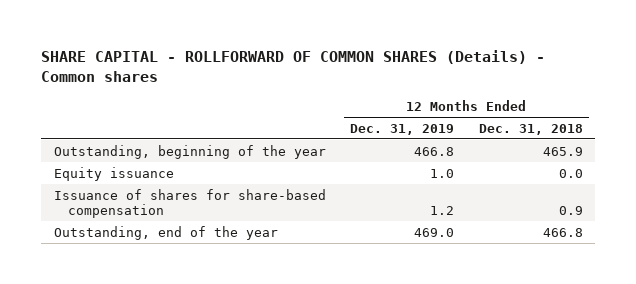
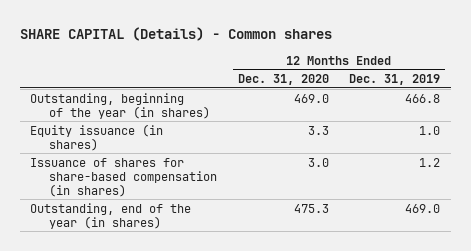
- SHARE CAPITAL - ROLLFORWARD OF COMMON SHARES (Details) - Common shares
+ SHARE CAPITAL (Details) - Common shares
- | 12 Months Ended Dec. 31, 2019 | 12 Months Ended Dec. 31, 2018
+ | 12 Months Ended Dec. 31, 2020 | 12 Months Ended Dec. 31, 2019
- Outstanding, beginning of the year | 466.8 | 465.9
- Equity issuance | 1.0 | 0.0
- Issuance of shares for share-based compensation | 1.2 | 0.9
- Outstanding, end of the year | 469.0 | 466.8
+ Outstanding, beginning of the year (in shares) | 469.0 | 466.8
+ Equity issuance (in shares) | 3.3 | 1.0
+ Issuance of shares for share-based compensation (in shares) | 3.0 | 1.2
+ Outstanding, end of the year (in shares) | 475.3 | 469.0

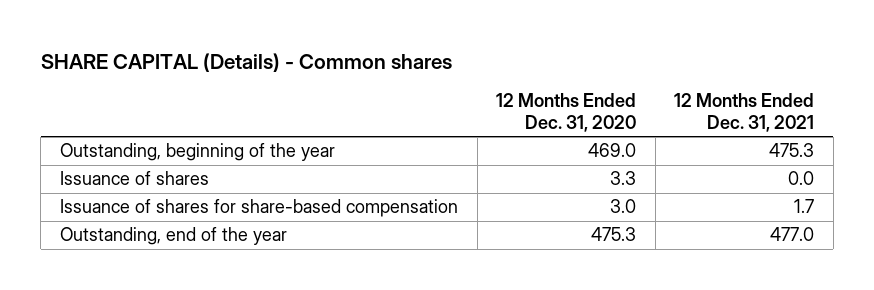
- | 12 Months Ended Dec. 31, 2020 | 12 Months Ended Dec. 31, 2019
+ | 12 Months Ended Dec. 31, 2020 | 12 Months Ended Dec. 31, 2021
- Outstanding, beginning of the year (in shares) | 469.0 | 466.8
- Equity issuance (in shares) | 3.3 | 1.0
- Issuance of shares for share-based compensation (in shares) | 3.0 | 1.2
- Outstanding, end of the year (in shares) | 475.3 | 469.0
+ Outstanding, beginning of the year | 469.0 | 475.3
+ Issuance of shares | 3.3 | 0.0
+ Issuance of shares for share-based compensation | 3.0 | 1.7
+ Outstanding, end of the year | 475.3 | 477.0

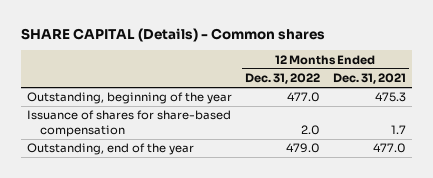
- | 12 Months Ended Dec. 31, 2020 | 12 Months Ended Dec. 31, 2021
+ | 12 Months Ended Dec. 31, 2022 | 12 Months Ended Dec. 31, 2021
- Issuance of shares | 3.3 | 0.0

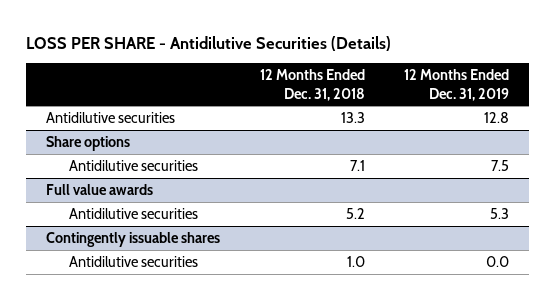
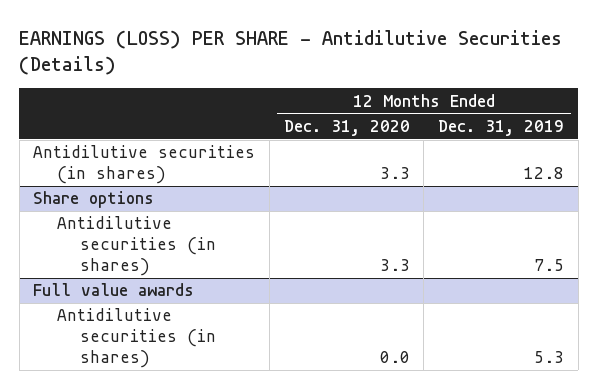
- LOSS PER SHARE - Antidilutive Securities (Details)
+ EARNINGS (LOSS) PER SHARE - Antidilutive Securities (Details)
- | 12 Months Ended Dec. 31, 2018 | 12 Months Ended Dec. 31, 2019
+ | 12 Months Ended Dec. 31, 2020 | 12 Months Ended Dec. 31, 2019
- Antidilutive securities | 13.3 | 12.8
+ Antidilutive securities (in shares) | 3.3 | 12.8
@ Share options
- Antidilutive securities | 7.1 | 7.5
+ Antidilutive securities (in shares) | 3.3 | 7.5
@ Full value awards
- Antidilutive securities | 5.2 | 5.3
- Contingently issuable shares
- Antidilutive securities | 1.0 | 0.0
@ Full value awards
+ Antidilutive securities (in shares) | 0.0 | 5.3

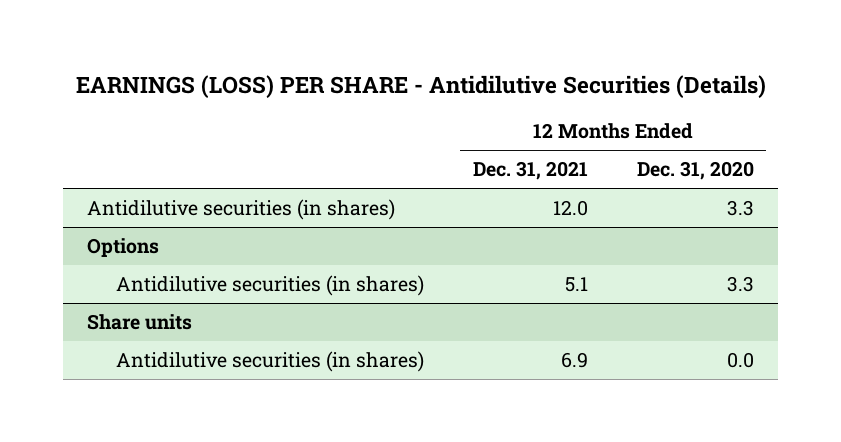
- | 12 Months Ended Dec. 31, 2020 | 12 Months Ended Dec. 31, 2019
+ | 12 Months Ended Dec. 31, 2021 | 12 Months Ended Dec. 31, 2020
- Share options
+ Options
- Full value awards
+ Share units

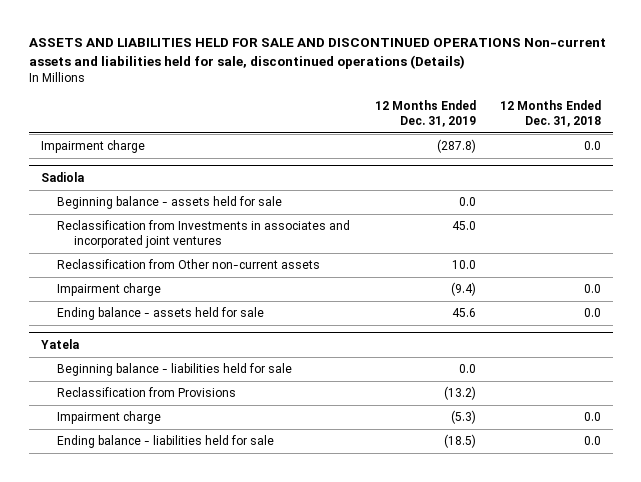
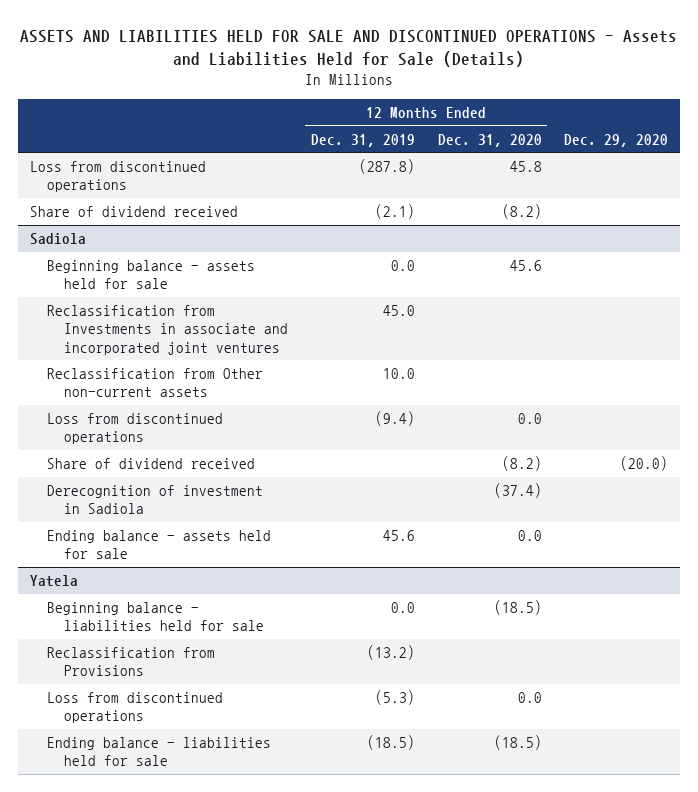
- ASSETS AND LIABILITIES HELD FOR SALE AND DISCONTINUED OPERATIONS Non-current assets and liabilities held for sale, discontinued operations (Details)
+ ASSETS AND LIABILITIES HELD FOR SALE AND DISCONTINUED OPERATIONS - Assets and Liabilities Held for Sale (Details)
- | 12 Months Ended Dec. 31, 2019 | 12 Months Ended Dec. 31, 2018
+ | 12 Months Ended Dec. 31, 2019 | 12 Months Ended Dec. 31, 2020 | Dec. 29, 2020
- Impairment charge | (287.8) | 0.0
+ Loss from discontinued operations | (287.8) | 45.8 |
+ Share of dividend received | (2.1) | (8.2) |
@ Sadiola
- Reclassification from Investments in associates and incorporated joint ventures | 45.0 |
+ Reclassification from Investments in associate and incorporated joint ventures | 45.0 | |
- Impairment charge | (9.4) | 0.0
+ Loss from discontinued operations | (9.4) | 0.0 |
+ Share of dividend received | | (8.2) | (20.0)
+ Derecognition of investment in Sadiola | | (37.4) |
@ Yatela
- Impairment charge | (5.3) | 0.0
+ Loss from discontinued operations | (5.3) | 0.0 |

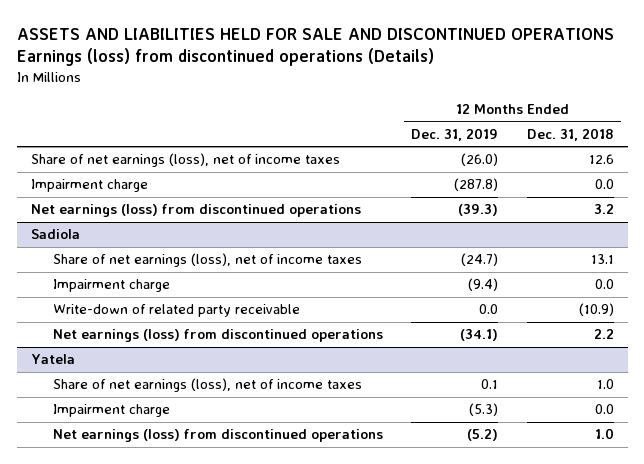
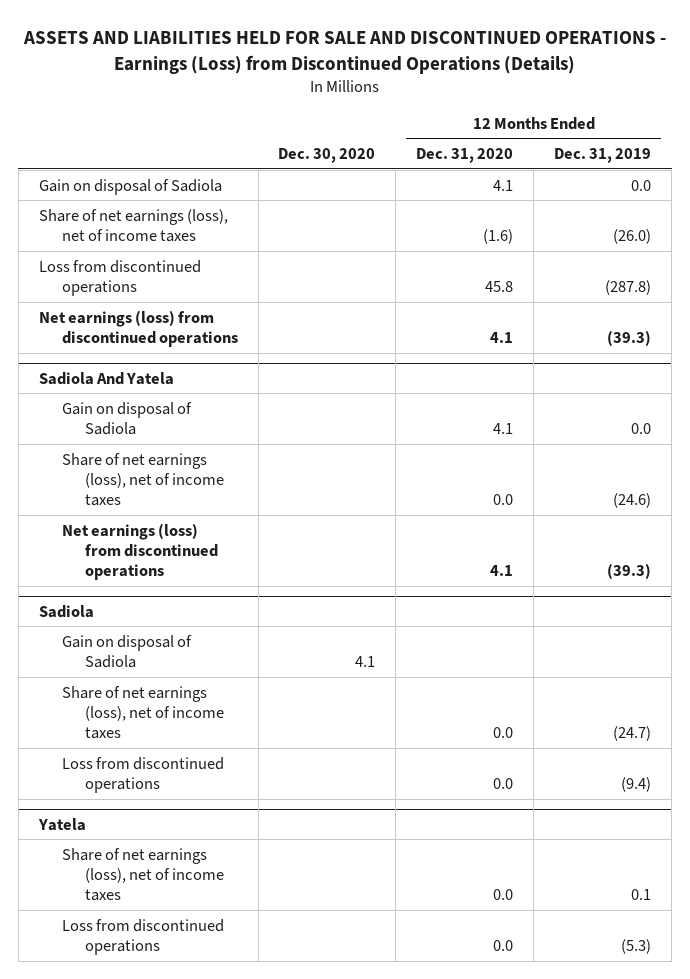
- ASSETS AND LIABILITIES HELD FOR SALE AND DISCONTINUED OPERATIONS Earnings (loss) from discontinued operations (Details)
+ ASSETS AND LIABILITIES HELD FOR SALE AND DISCONTINUED OPERATIONS - Earnings (Loss) from Discontinued Operations (Details)
- | 12 Months Ended Dec. 31, 2019 | 12 Months Ended Dec. 31, 2018
+ | Dec. 30, 2020 | 12 Months Ended Dec. 31, 2020 | 12 Months Ended Dec. 31, 2019
+ Gain on disposal of Sadiola | | 4.1 | 0.0
- Impairment charge | (287.8) | 0.0
+ Loss from discontinued operations | | 45.8 | (287.8)
+ Sadiola And Yatela
+ Gain on disposal of Sadiola | | 4.1 | 0.0
+ Share of net earnings (loss), net of income taxes | | 0.0 | (24.6)
+ Net earnings (loss) from discontinued operations | | 4.1 | (39.3)
@ Sadiola
+ Gain on disposal of Sadiola | 4.1 | |
- Impairment charge | (9.4) | 0.0
- Write-down of related party receivable | 0.0 | (10.9)
- Net earnings (loss) from discontinued operations | (34.1) | 2.2
+ Loss from discontinued operations | | 0.0 | (9.4)
@ Yatela
- Impairment charge | (5.3) | 0.0
- Net earnings (loss) from discontinued operations | (5.2) | 1.0
+ Loss from discontinued operations | | 0.0 | (5.3)

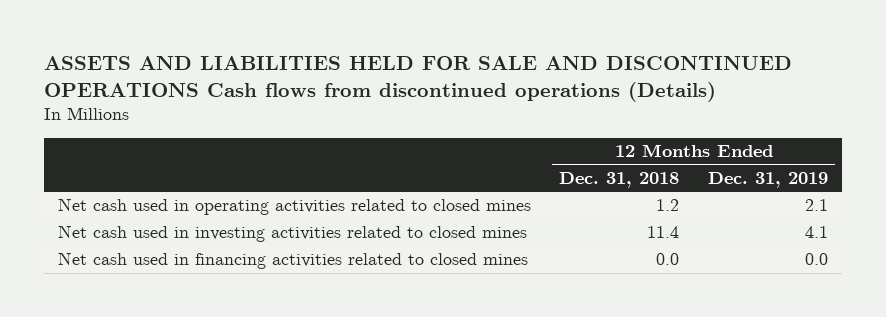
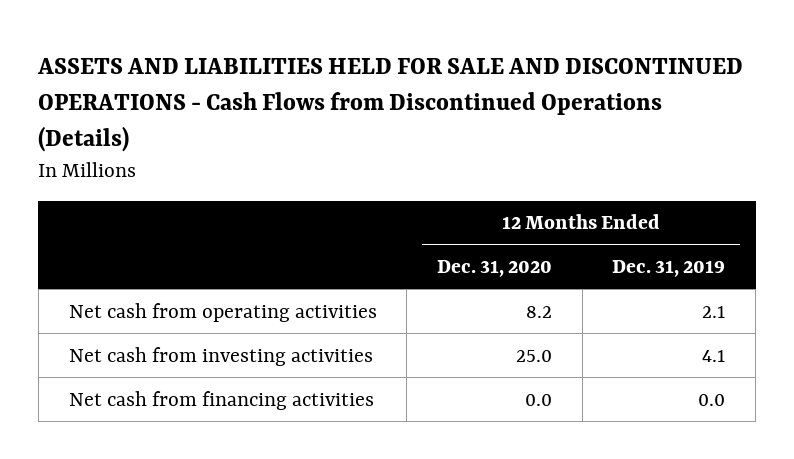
- ASSETS AND LIABILITIES HELD FOR SALE AND DISCONTINUED OPERATIONS Cash flows from discontinued operations (Details)
+ ASSETS AND LIABILITIES HELD FOR SALE AND DISCONTINUED OPERATIONS - Cash Flows from Discontinued Operations (Details)
- | 12 Months Ended Dec. 31, 2018 | 12 Months Ended Dec. 31, 2019
+ | 12 Months Ended Dec. 31, 2020 | 12 Months Ended Dec. 31, 2019
- Net cash used in operating activities related to closed mines | 1.2 | 2.1
- Net cash used in investing activities related to closed mines | 11.4 | 4.1
- Net cash used in financing activities related to closed mines | 0.0 | 0.0
+ Net cash from operating activities | 8.2 | 2.1
+ Net cash from investing activities | 25.0 | 4.1
+ Net cash from financing activities | 0.0 | 0.0

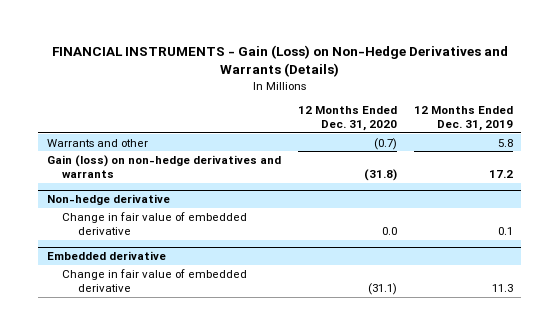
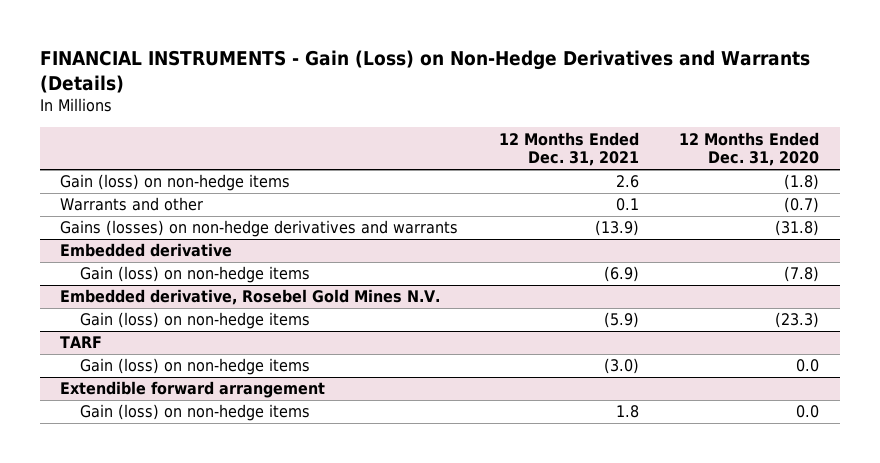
- | 12 Months Ended Dec. 31, 2020 | 12 Months Ended Dec. 31, 2019
+ | 12 Months Ended Dec. 31, 2021 | 12 Months Ended Dec. 31, 2020
+ Gain (loss) on non-hedge items | 2.6 | (1.8)
- Gain (loss) on non-hedge derivatives and warrants | (31.8) | 17.2
- Non-hedge derivative
- Change in fair value of embedded derivative | 0.0 | 0.1
+ Gains (losses) on non-hedge derivatives and warrants | (13.9) | (31.8)
@ Embedded derivative
- Change in fair value of embedded derivative | (31.1) | 11.3
+ Gain (loss) on non-hedge items | (6.9) | (7.8)
+ Embedded derivative, Rosebel Gold Mines N.V.
+ Gain (loss) on non-hedge items | (5.9) | (23.3)
+ TARF
+ Gain (loss) on non-hedge items | (3.0) | 0.0
+ Extendible forward arrangement
+ Gain (loss) on non-hedge items | 1.8 | 0.0

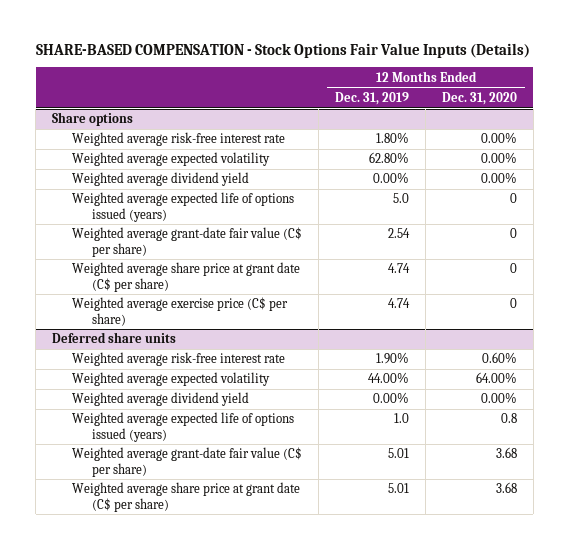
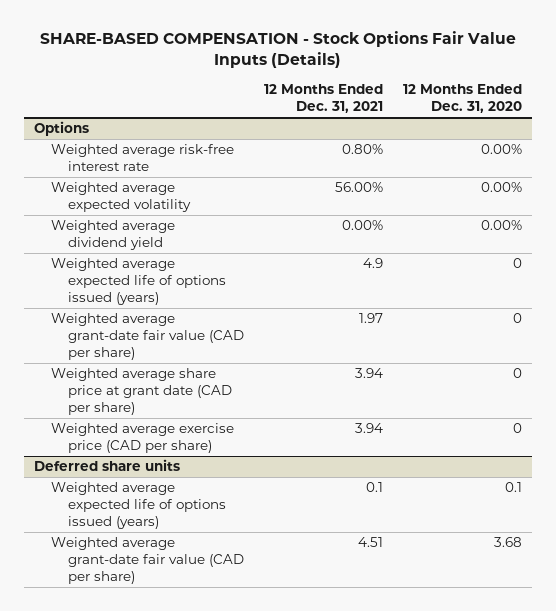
- | 12 Months Ended Dec. 31, 2019 | 12 Months Ended Dec. 31, 2020
+ | 12 Months Ended Dec. 31, 2021 | 12 Months Ended Dec. 31, 2020
- Share options
+ Options
- Weighted average grant-date fair value (C$ per share) | 2.54 | 0
- Weighted average share price at grant date (C$ per share) | 4.74 | 0
- Weighted average exercise price (C$ per share) | 4.74 | 0
+ Weighted average grant-date fair value (CAD per share) | 1.97 | 0
+ Weighted average share price at grant date (CAD per share) | 3.94 | 0
+ Weighted average exercise price (CAD per share) | 3.94 | 0
@ Deferred share units
- Weighted average risk-free interest rate | 1.90% | 0.60%
- Weighted average expected volatility | 44.00% | 64.00%
- Weighted average dividend yield | 0.00% | 0.00%
- Weighted average expected life of options issued (years) | 1.0 | 0.8
- Weighted average grant-date fair value (C$ per share) | 5.01 | 3.68
- Weighted average share price at grant date (C$ per share) | 5.01 | 3.68
+ Weighted average expected life of options issued (years) | 0.1 | 0.1
+ Weighted average grant-date fair value (CAD per share) | 4.51 | 3.68

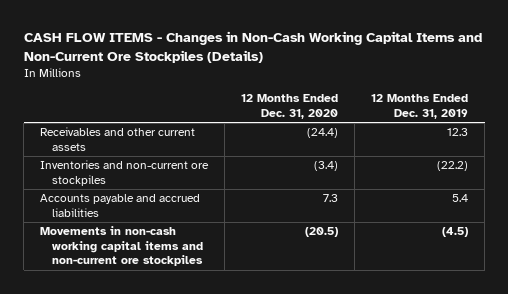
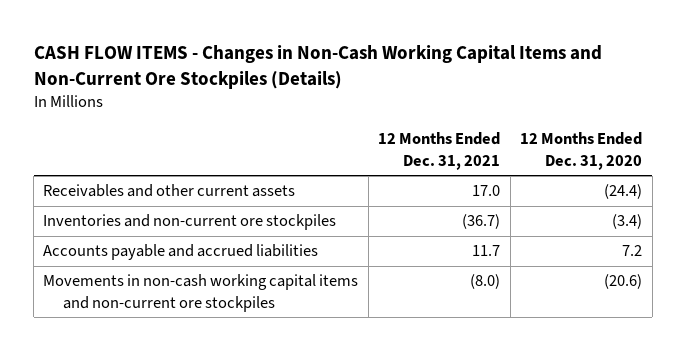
- | 12 Months Ended Dec. 31, 2020 | 12 Months Ended Dec. 31, 2019
+ | 12 Months Ended Dec. 31, 2021 | 12 Months Ended Dec. 31, 2020
- Accounts payable and accrued liabilities | 7.3 | 5.4
- Movements in non-cash working capital items and non-current ore stockpiles | (20.5) | (4.5)
+ Accounts payable and accrued liabilities | 11.7 | 7.2
+ Movements in non-cash working capital items and non-current ore stockpiles | (8.0) | (20.6)

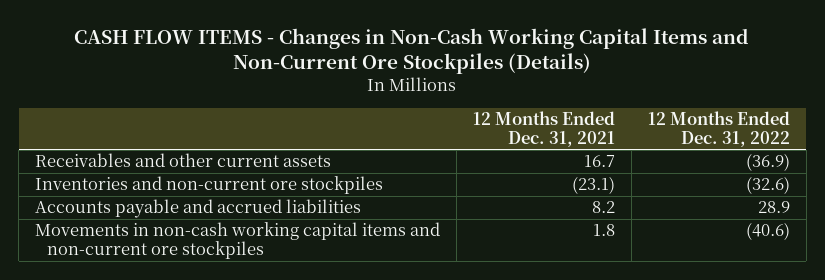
- | 12 Months Ended Dec. 31, 2021 | 12 Months Ended Dec. 31, 2020
+ | 12 Months Ended Dec. 31, 2021 | 12 Months Ended Dec. 31, 2022
- Receivables and other current assets | 17.0 | (24.4)
- Inventories and non-current ore stockpiles | (36.7) | (3.4)
- Accounts payable and accrued liabilities | 11.7 | 7.2
- Movements in non-cash working capital items and non-current ore stockpiles | (8.0) | (20.6)
+ Receivables and other current assets | 16.7 | (36.9)
+ Inventories and non-current ore stockpiles | (23.1) | (32.6)
+ Accounts payable and accrued liabilities | 8.2 | 28.9
+ Movements in non-cash working capital items and non-current ore stockpiles | 1.8 | (40.6)

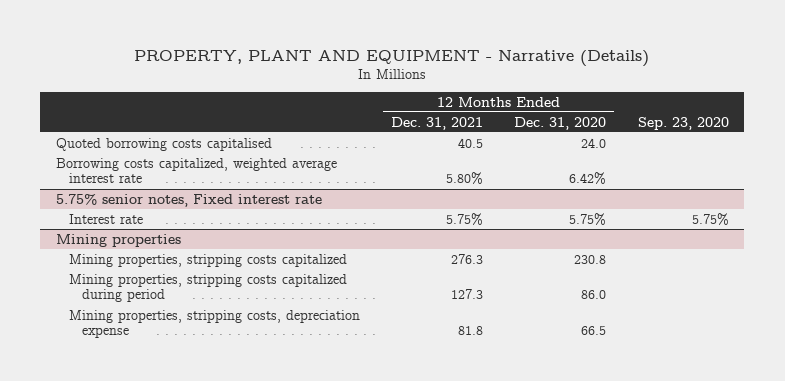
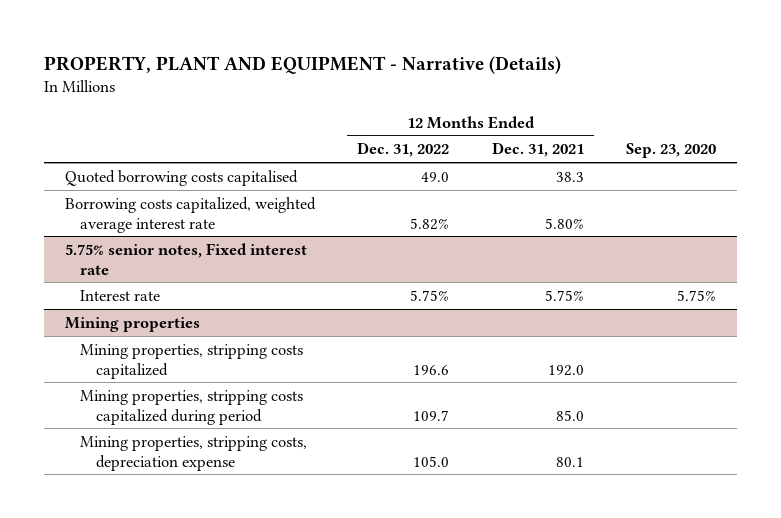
- | 12 Months Ended Dec. 31, 2021 | 12 Months Ended Dec. 31, 2020 | Sep. 23, 2020
+ | 12 Months Ended Dec. 31, 2022 | 12 Months Ended Dec. 31, 2021 | Sep. 23, 2020
- Quoted borrowing costs capitalised | 40.5 | 24.0 |
+ Quoted borrowing costs capitalised | 49.0 | 38.3 |
@ Mining properties
- Mining properties, stripping costs capitalized | 276.3 | 230.8 |
- Mining properties, stripping costs capitalized during period | 127.3 | 86.0 |
- Mining properties, stripping costs, depreciation expense | 81.8 | 66.5 |
+ Mining properties, stripping costs capitalized | 196.6 | 192.0 |
+ Mining properties, stripping costs capitalized during period | 109.7 | 85.0 |
+ Mining properties, stripping costs, depreciation expense | 105.0 | 80.1 |

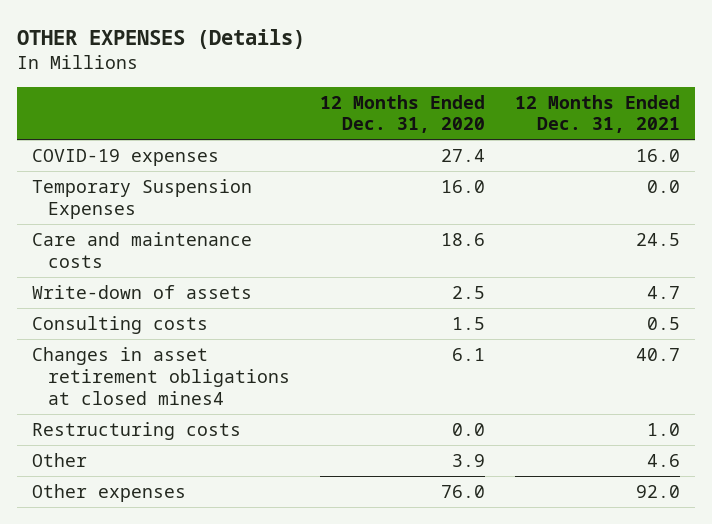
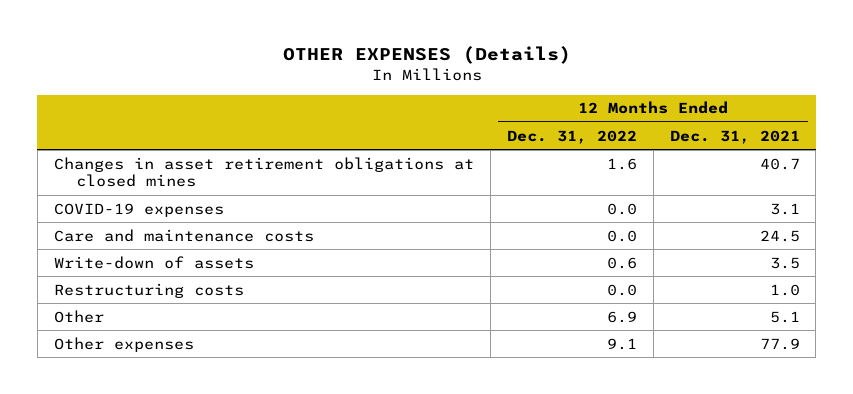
- | 12 Months Ended Dec. 31, 2020 | 12 Months Ended Dec. 31, 2021
+ | 12 Months Ended Dec. 31, 2022 | 12 Months Ended Dec. 31, 2021
- COVID-19 expenses | 27.4 | 16.0
- Temporary Suspension Expenses | 16.0 | 0.0
+ Changes in asset retirement obligations at closed mines | 1.6 | 40.7
+ COVID-19 expenses | 0.0 | 3.1
- Write-down of assets | 2.5 | 4.7
- Consulting costs | 1.5 | 0.5
- Changes in asset retirement obligations at closed mines4 | 6.1 | 40.7
+ Write-down of assets | 0.6 | 3.5
- Other | 3.9 | 4.6
- Other expenses | 76.0 | 92.0
+ Other | 6.9 | 5.1
+ Other expenses | 9.1 | 77.9

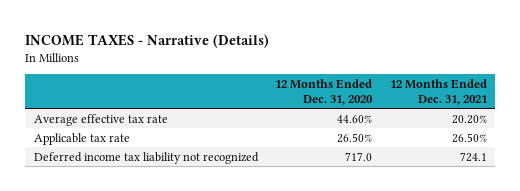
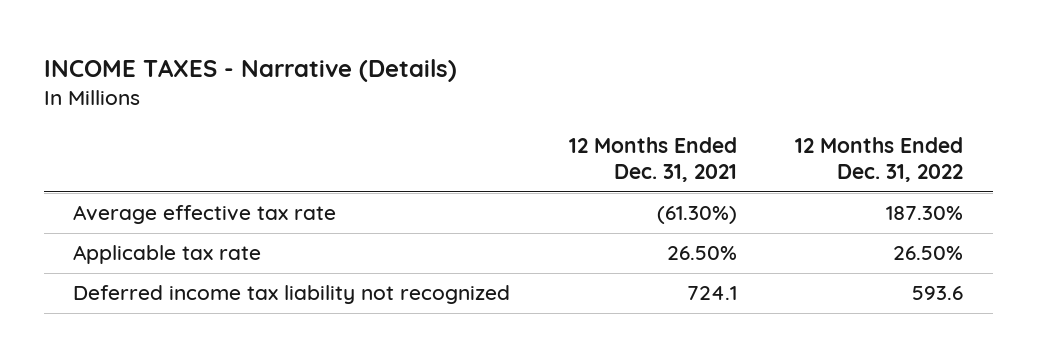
- | 12 Months Ended Dec. 31, 2020 | 12 Months Ended Dec. 31, 2021
+ | 12 Months Ended Dec. 31, 2021 | 12 Months Ended Dec. 31, 2022
- Average effective tax rate | 44.60% | 20.20%
+ Average effective tax rate | (61.30%) | 187.30%

